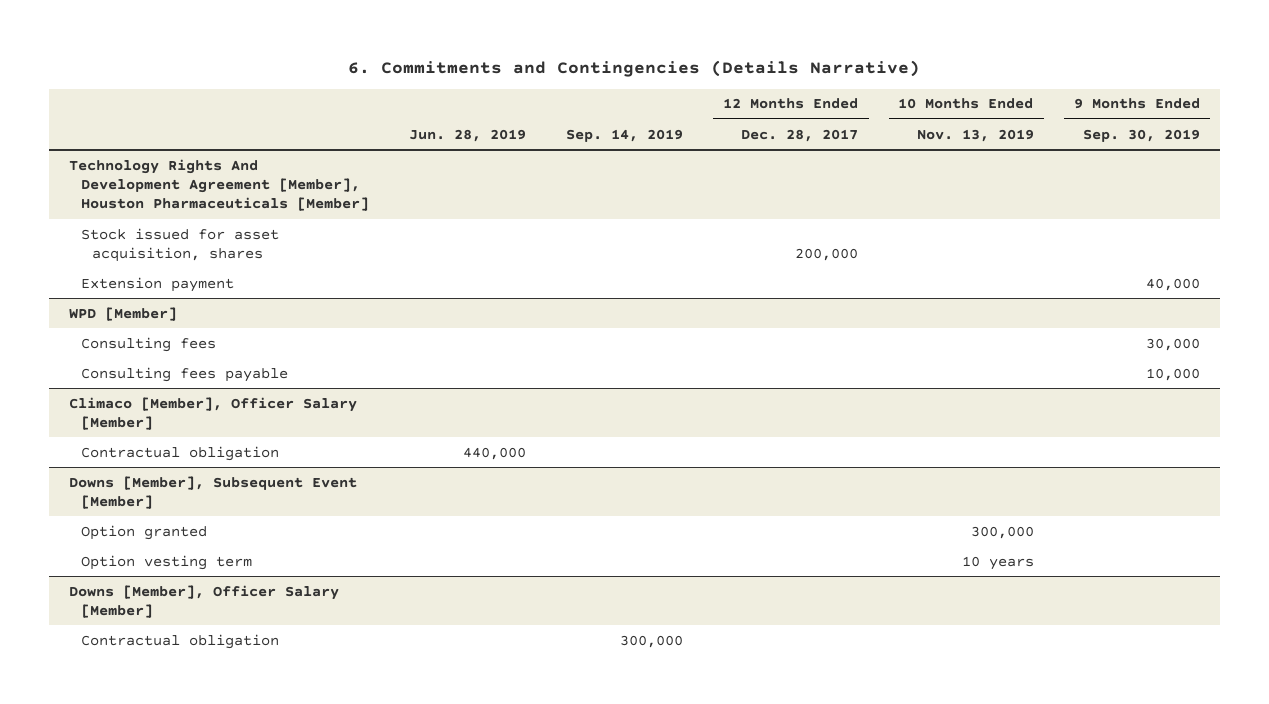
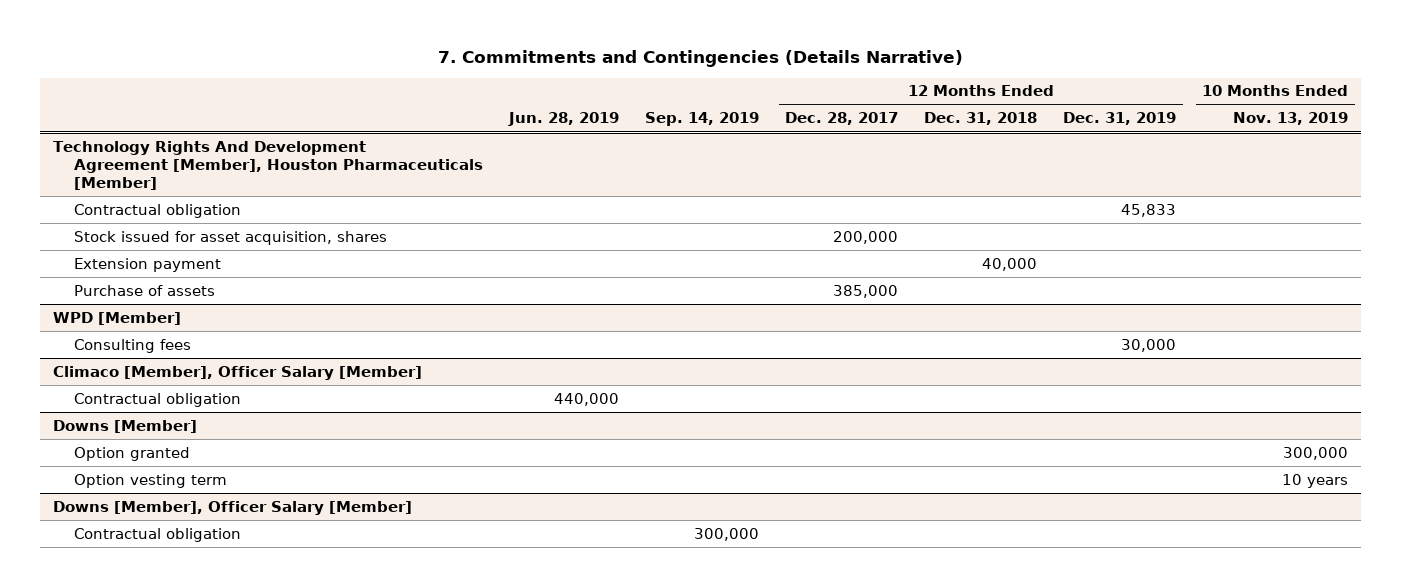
- 6. Commitments and Contingencies (Details Narrative)
+ 7. Commitments and Contingencies (Details Narrative)
- | Jun. 28, 2019 | Sep. 14, 2019 | 12 Months Ended Dec. 28, 2017 | 10 Months Ended Nov. 13, 2019 | 9 Months Ended Sep. 30, 2019
+ | Jun. 28, 2019 | Sep. 14, 2019 | 12 Months Ended Dec. 28, 2017 | 12 Months Ended Dec. 31, 2018 | 12 Months Ended Dec. 31, 2019 | 10 Months Ended Nov. 13, 2019
@ Technology Rights And Development Agreement [Member], Houston Pharmaceuticals [Member]
+ Contractual obligation | | | | | 45,833 |
+ Purchase of assets | | | 385,000 | | |
@ WPD [Member]
- Consulting fees payable | | | | | 10,000
- Downs [Member], Subsequent Event [Member]
+ Downs [Member]

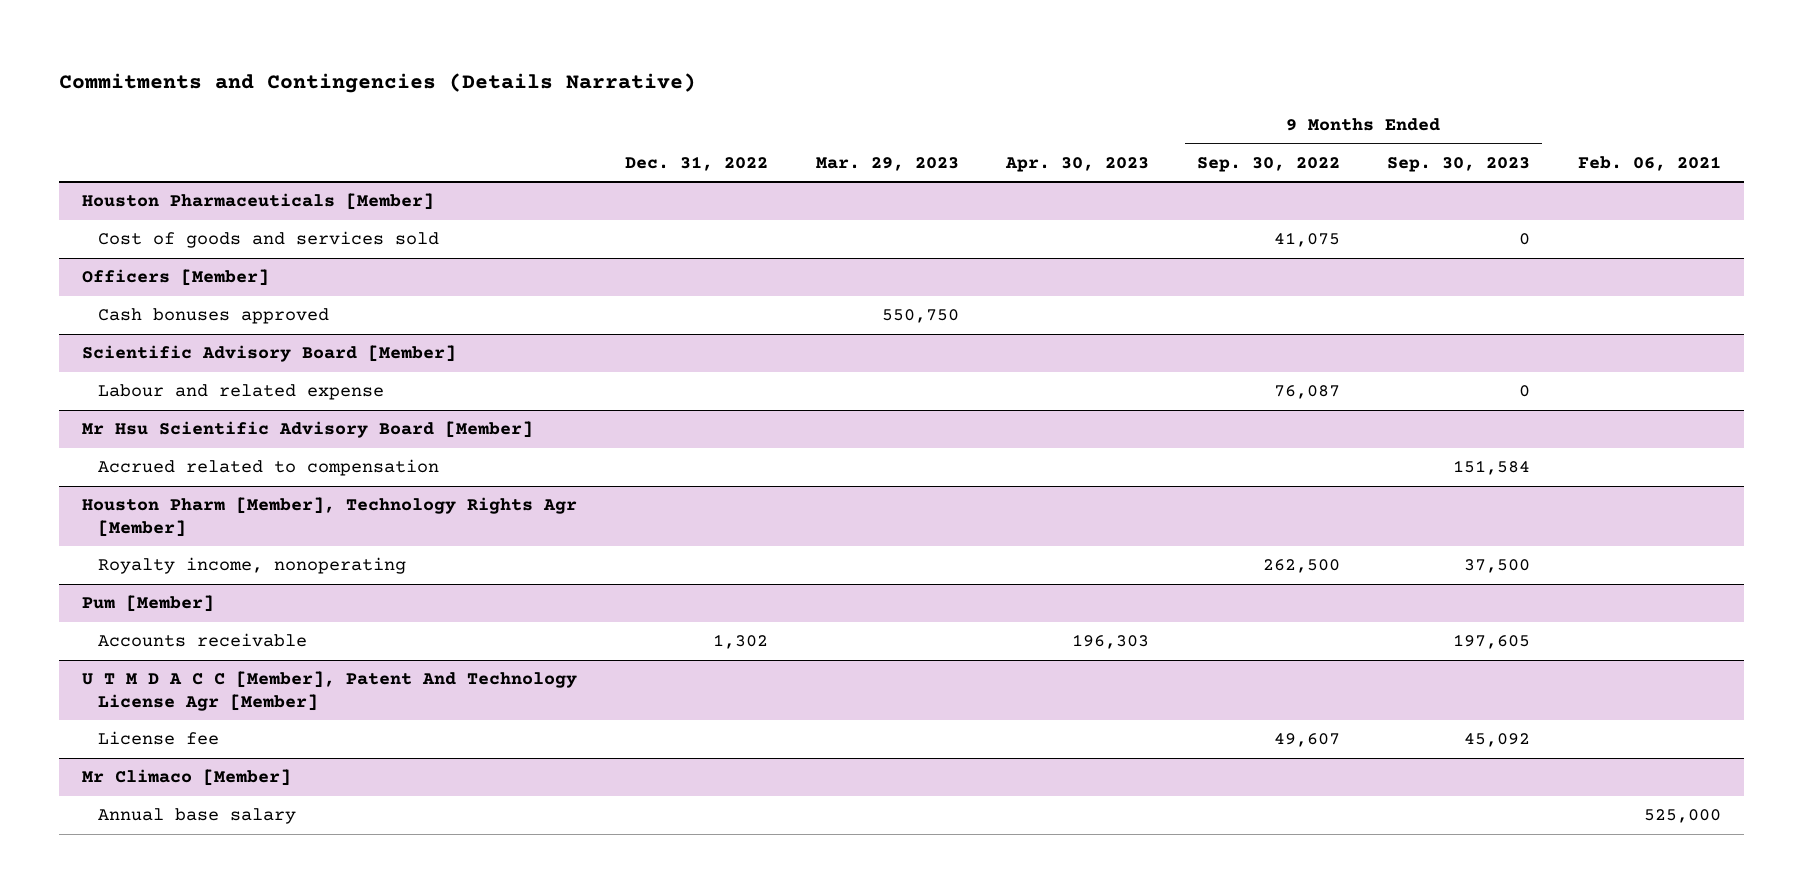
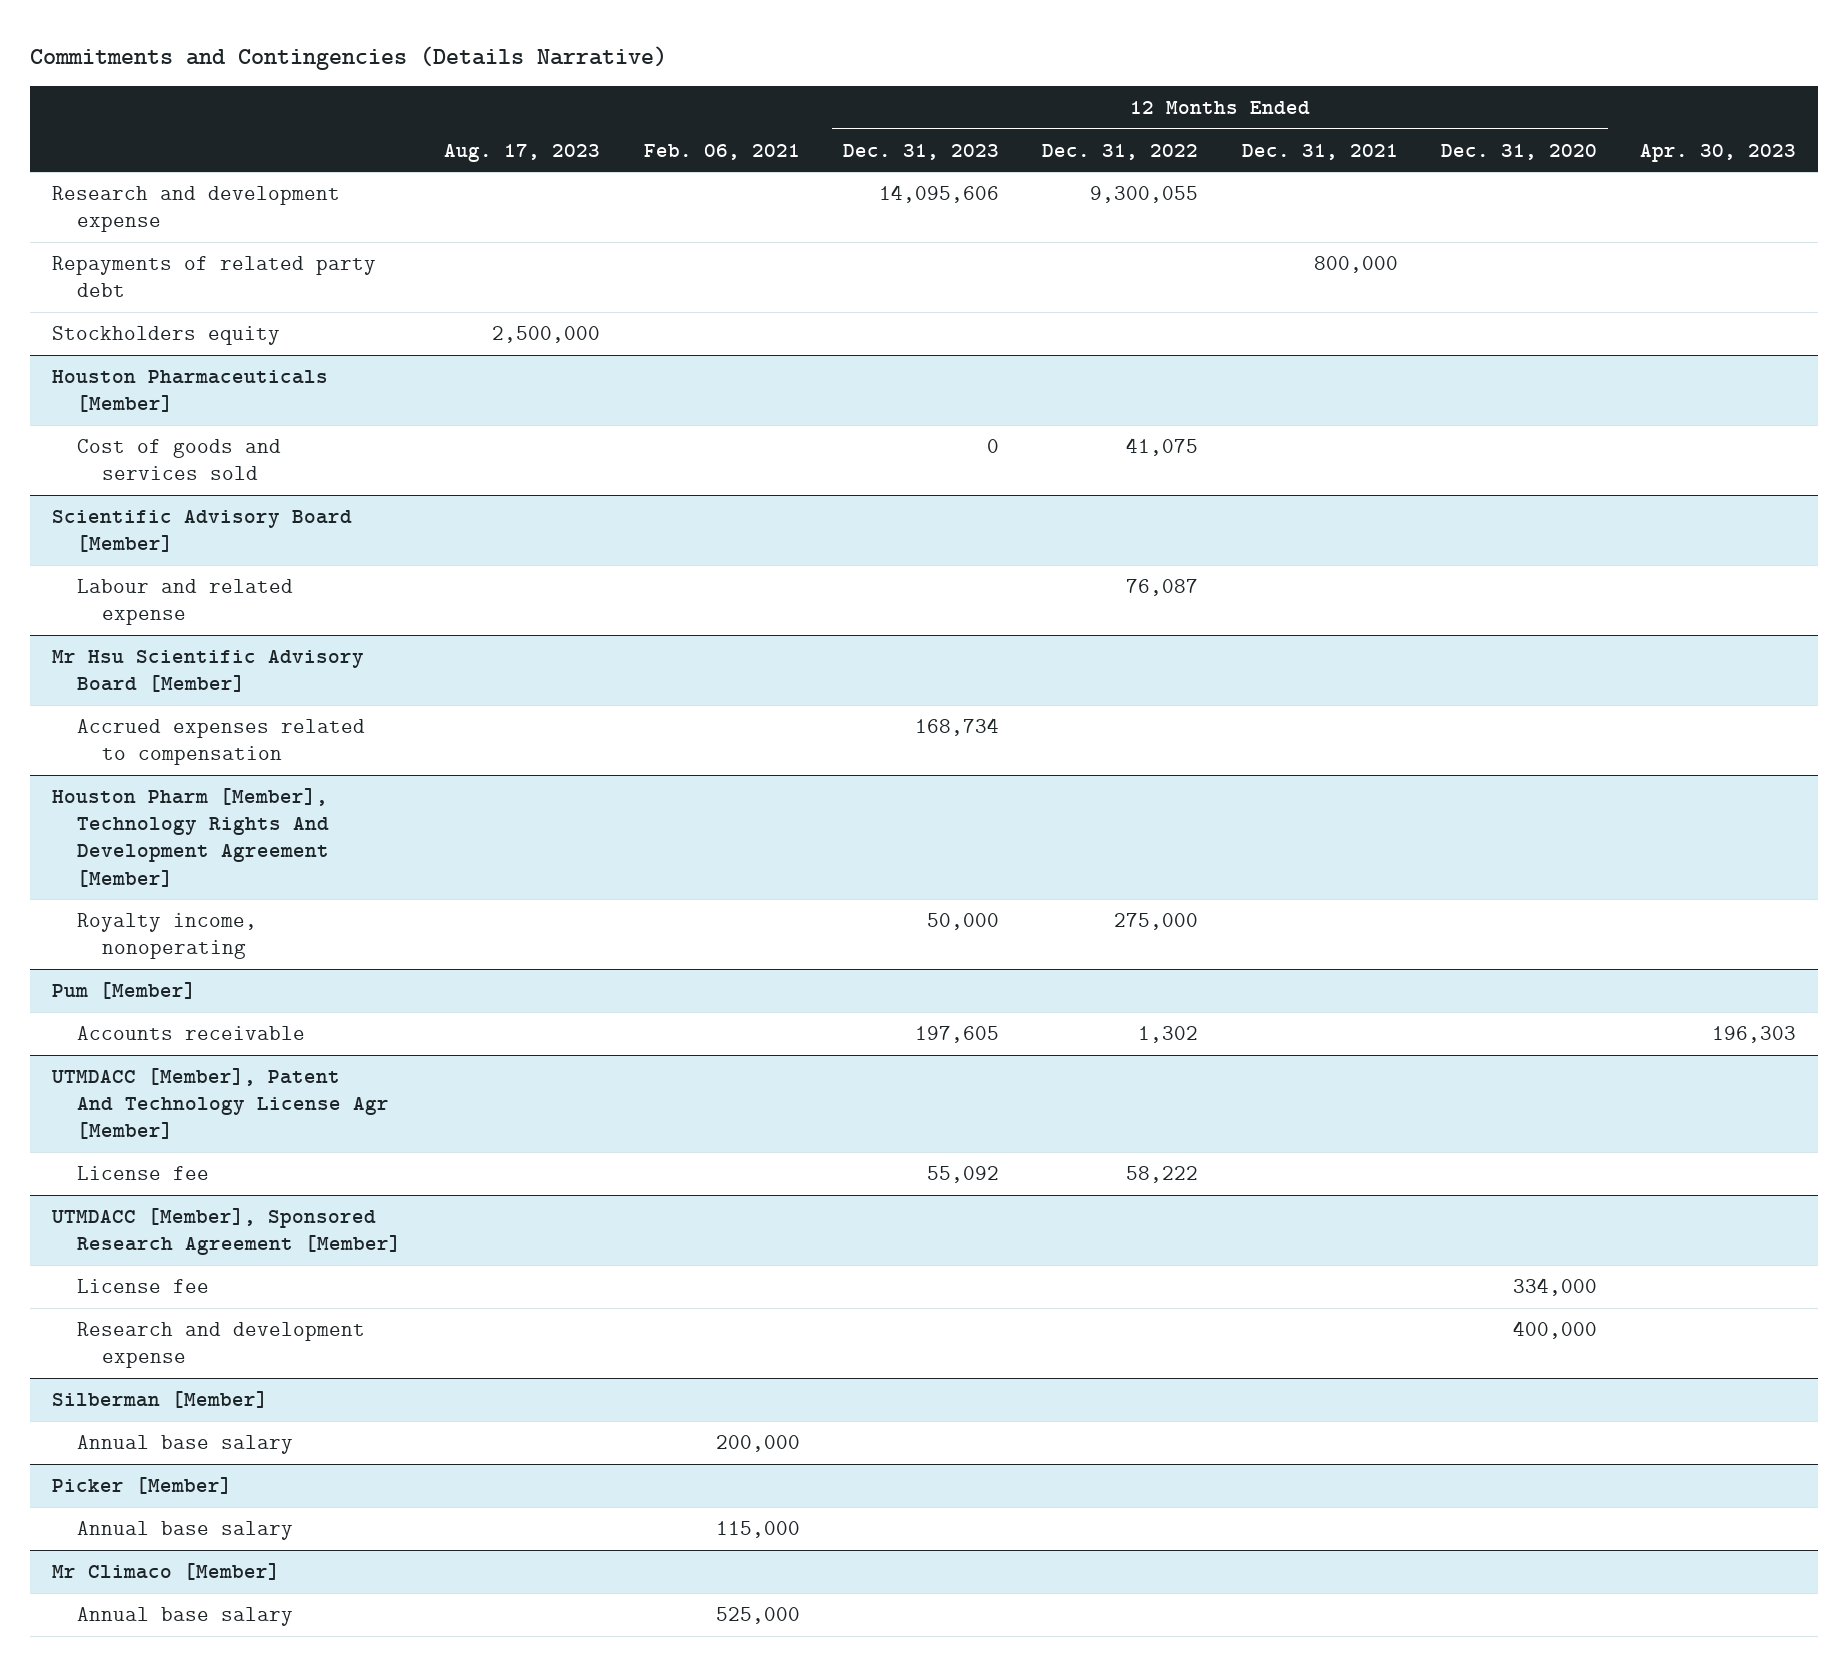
- | Dec. 31, 2022 | Mar. 29, 2023 | Apr. 30, 2023 | 9 Months Ended Sep. 30, 2022 | 9 Months Ended Sep. 30, 2023 | Feb. 06, 2021
+ | Aug. 17, 2023 | Feb. 06, 2021 | 12 Months Ended Dec. 31, 2023 | 12 Months Ended Dec. 31, 2022 | 12 Months Ended Dec. 31, 2021 | 12 Months Ended Dec. 31, 2020 | Apr. 30, 2023
+ Research and development expense | | | 14,095,606 | 9,300,055 | | |
+ Repayments of related party debt | | | | | 800,000 | |
+ Stockholders equity | 2,500,000 | | | | | |
- Officers [Member]
- Cash bonuses approved | | 550,750 | | | |
@ Mr Hsu Scientific Advisory Board [Member]
- Accrued related to compensation | | | | | 151,584 |
- Houston Pharm [Member], Technology Rights Agr [Member]
@ Mr Hsu Scientific Advisory Board [Member]
+ Accrued expenses related to compensation | | | 168,734 | | | |
+ Houston Pharm [Member], Technology Rights And Development Agreement [Member]
- U T M D A C C [Member], Patent And Technology License Agr [Member]
- License fee | | | | 49,607 | 45,092 |
+ UTMDACC [Member], Patent And Technology License Agr [Member]
+ License fee | | | 55,092 | 58,222 | | |
+ UTMDACC [Member], Sponsored Research Agreement [Member]
+ License fee | | | | | | 334,000 |
+ Research and development expense | | | | | | 400,000 |
+ Silberman [Member]
+ Annual base salary | | 200,000 | | | | |
+ Picker [Member]
+ Annual base salary | | 115,000 | | | | |

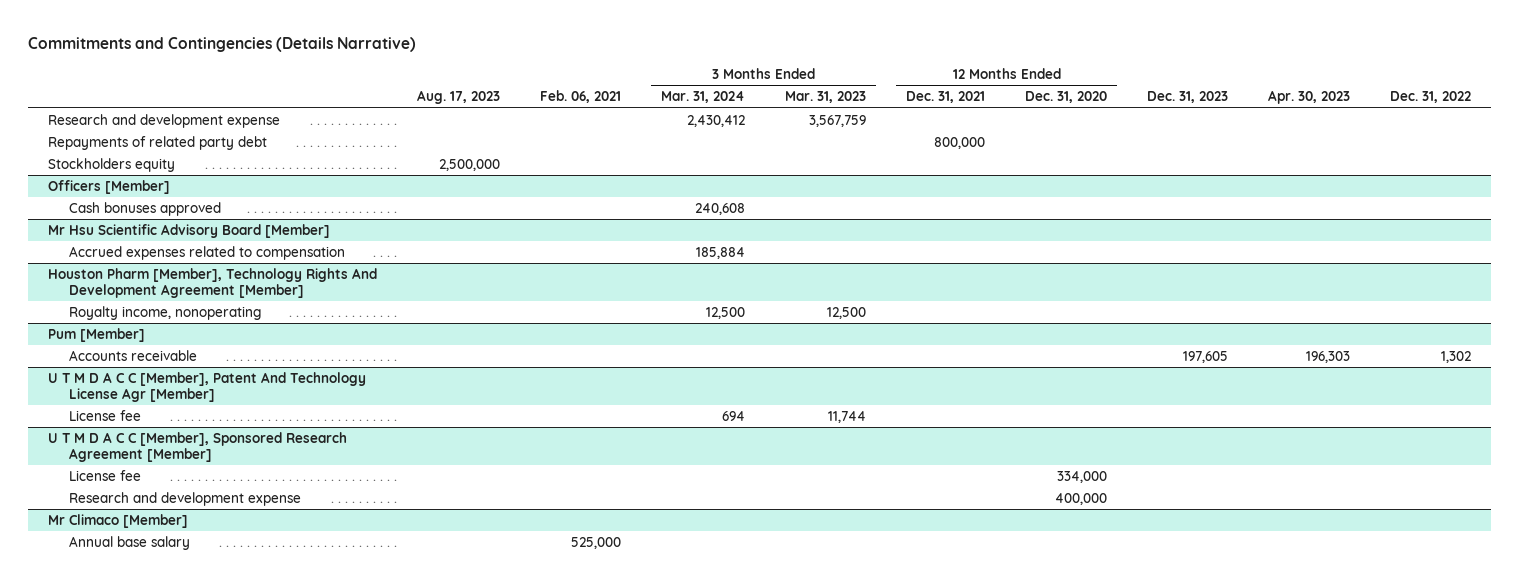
- | Aug. 17, 2023 | Feb. 06, 2021 | 12 Months Ended Dec. 31, 2023 | 12 Months Ended Dec. 31, 2022 | 12 Months Ended Dec. 31, 2021 | 12 Months Ended Dec. 31, 2020 | Apr. 30, 2023
+ | Aug. 17, 2023 | Feb. 06, 2021 | 3 Months Ended Mar. 31, 2024 | 3 Months Ended Mar. 31, 2023 | 12 Months Ended Dec. 31, 2021 | 12 Months Ended Dec. 31, 2020 | Dec. 31, 2023 | Apr. 30, 2023 | Dec. 31, 2022
- Houston Pharmaceuticals [Member]
- Cost of goods and services sold | | | 0 | 41,075 | | |
- Scientific Advisory Board [Member]
- Labour and related expense | | | | 76,087 | | |
+ Officers [Member]
+ Cash bonuses approved | | | 240,608 | | | | | |
- UTMDACC [Member], Patent And Technology License Agr [Member]
- License fee | | | 55,092 | 58,222 | | |
- UTMDACC [Member], Sponsored Research Agreement [Member]
+ U T M D A C C [Member], Patent And Technology License Agr [Member]
+ License fee | | | 694 | 11,744 | | | | |
+ U T M D A C C [Member], Sponsored Research Agreement [Member]
- Silberman [Member]
- Annual base salary | | 200,000 | | | | |
- Picker [Member]
- Annual base salary | | 115,000 | | | | |

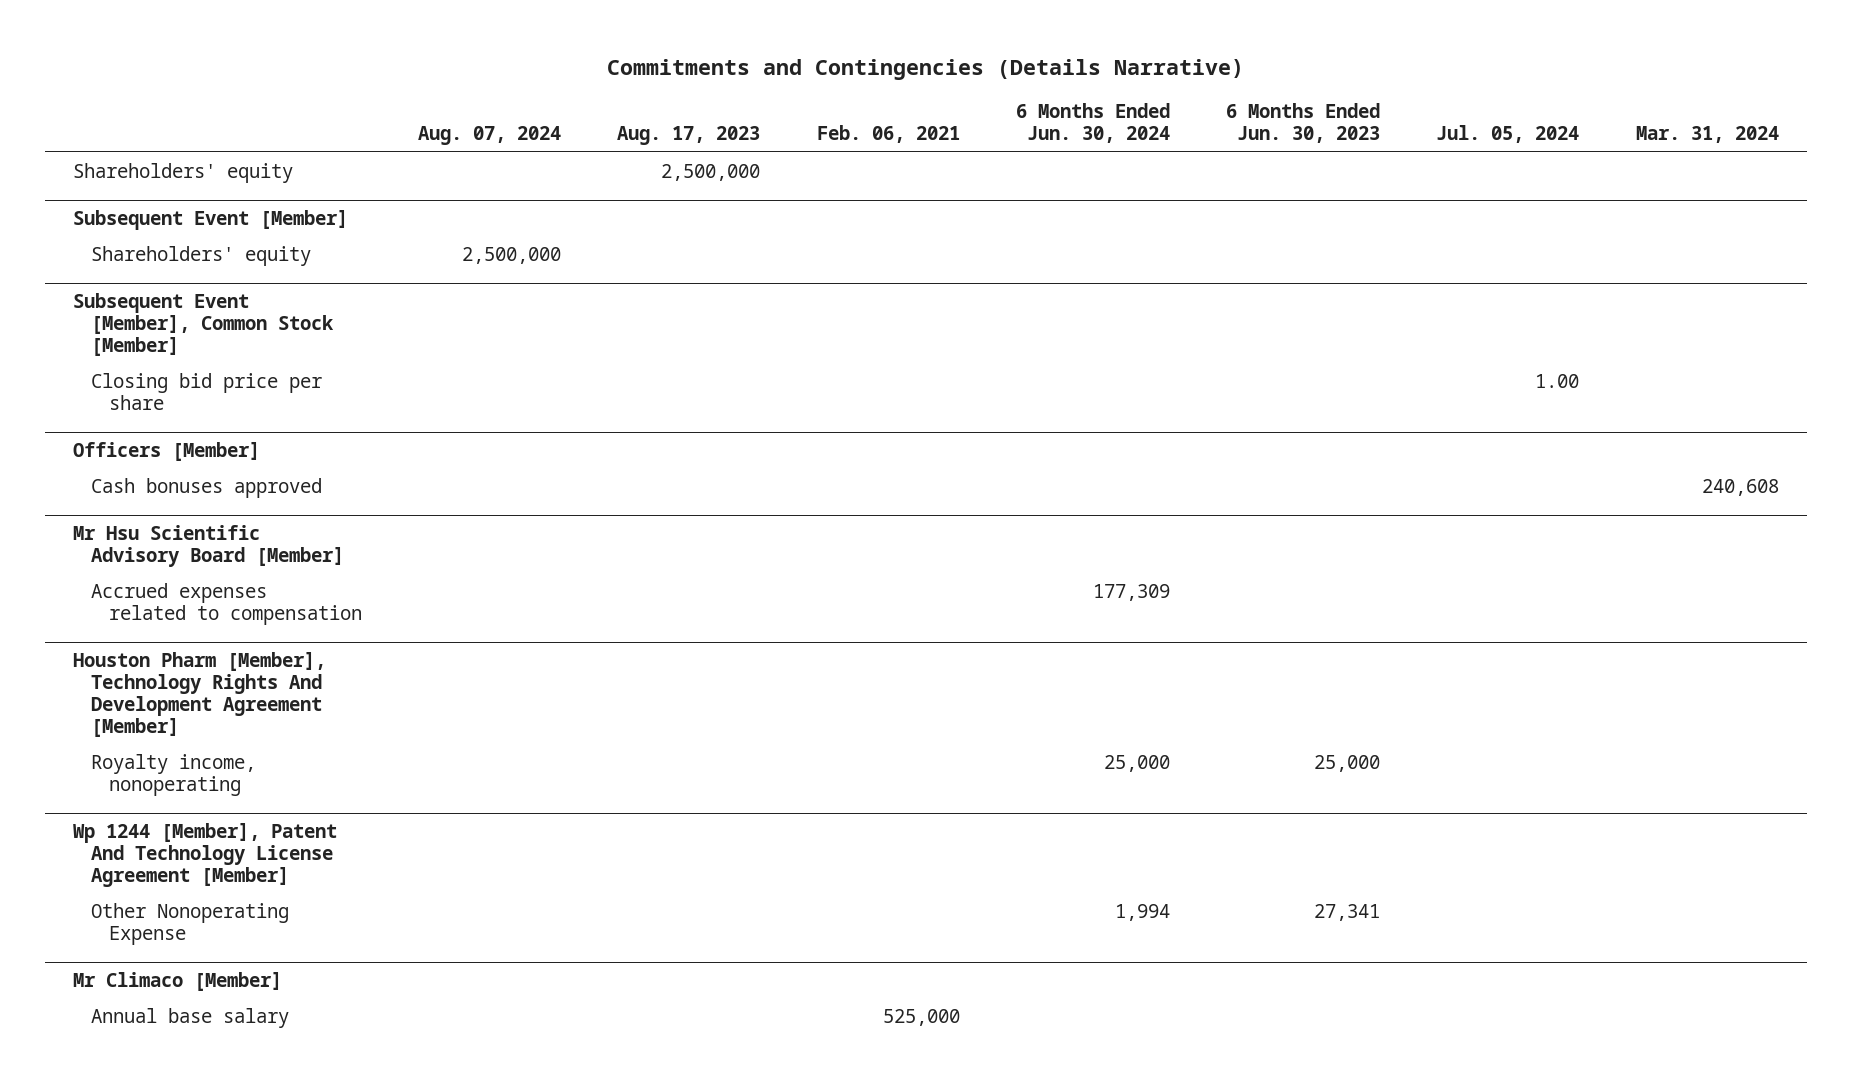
- | Aug. 17, 2023 | Feb. 06, 2021 | 3 Months Ended Mar. 31, 2024 | 3 Months Ended Mar. 31, 2023 | 12 Months Ended Dec. 31, 2021 | 12 Months Ended Dec. 31, 2020 | Dec. 31, 2023 | Apr. 30, 2023 | Dec. 31, 2022
+ | Aug. 07, 2024 | Aug. 17, 2023 | Feb. 06, 2021 | 6 Months Ended Jun. 30, 2024 | 6 Months Ended Jun. 30, 2023 | Jul. 05, 2024 | Mar. 31, 2024
- Research and development expense | | | 2,430,412 | 3,567,759 | | | | |
- Repayments of related party debt | | | | | 800,000 | | | |
- Stockholders equity | 2,500,000 | | | | | | | |
+ Shareholders' equity | | 2,500,000 | | | | |
+ Subsequent Event [Member]
+ Shareholders' equity | 2,500,000 | | | | | |
+ Subsequent Event [Member], Common Stock [Member]
+ Closing bid price per share | | | | | | 1.00 |
- Pum [Member]
- Accounts receivable | | | | | | | 197,605 | 196,303 | 1,302
- U T M D A C C [Member], Patent And Technology License Agr [Member]
- License fee | | | 694 | 11,744 | | | | |
- U T M D A C C [Member], Sponsored Research Agreement [Member]
- License fee | | | | | | 334,000 | | |
- Research and development expense | | | | | | 400,000 | | |
+ Wp 1244 [Member], Patent And Technology License Agreement [Member]
+ Other Nonoperating Expense | | | | 1,994 | 27,341 | |

